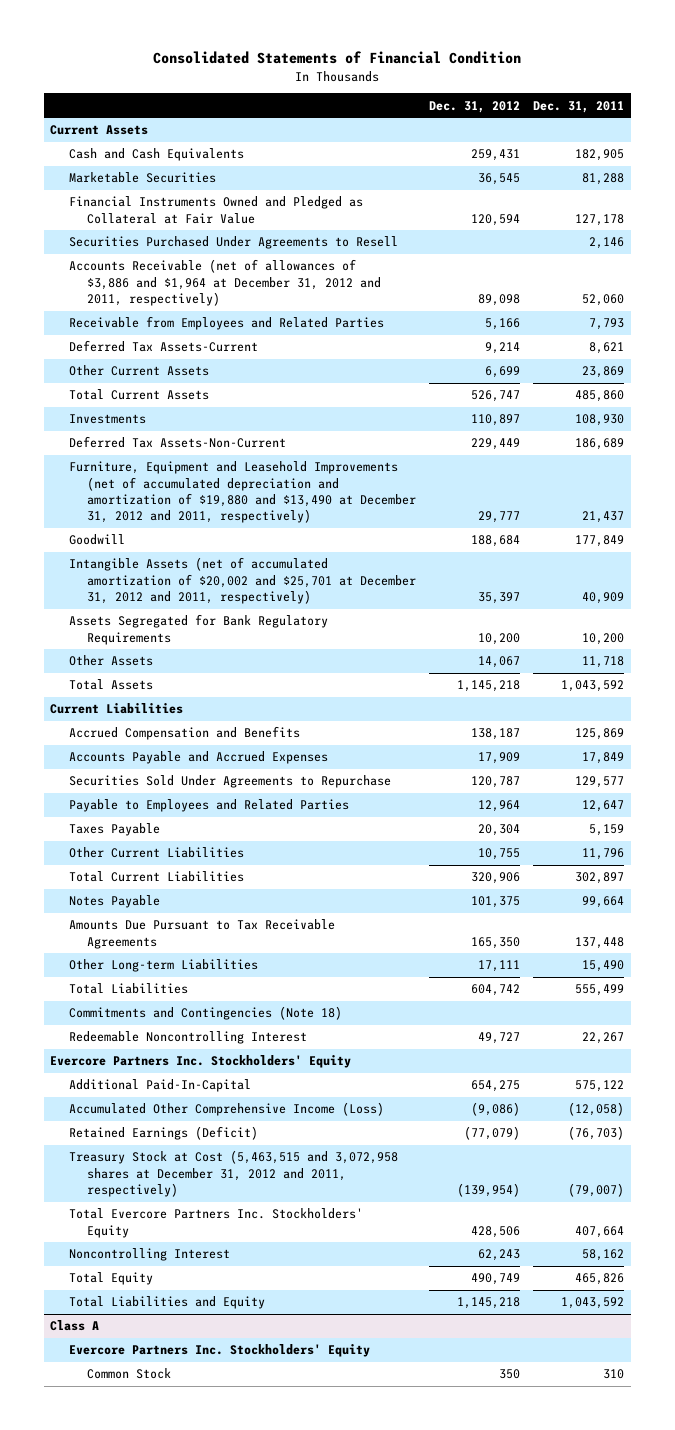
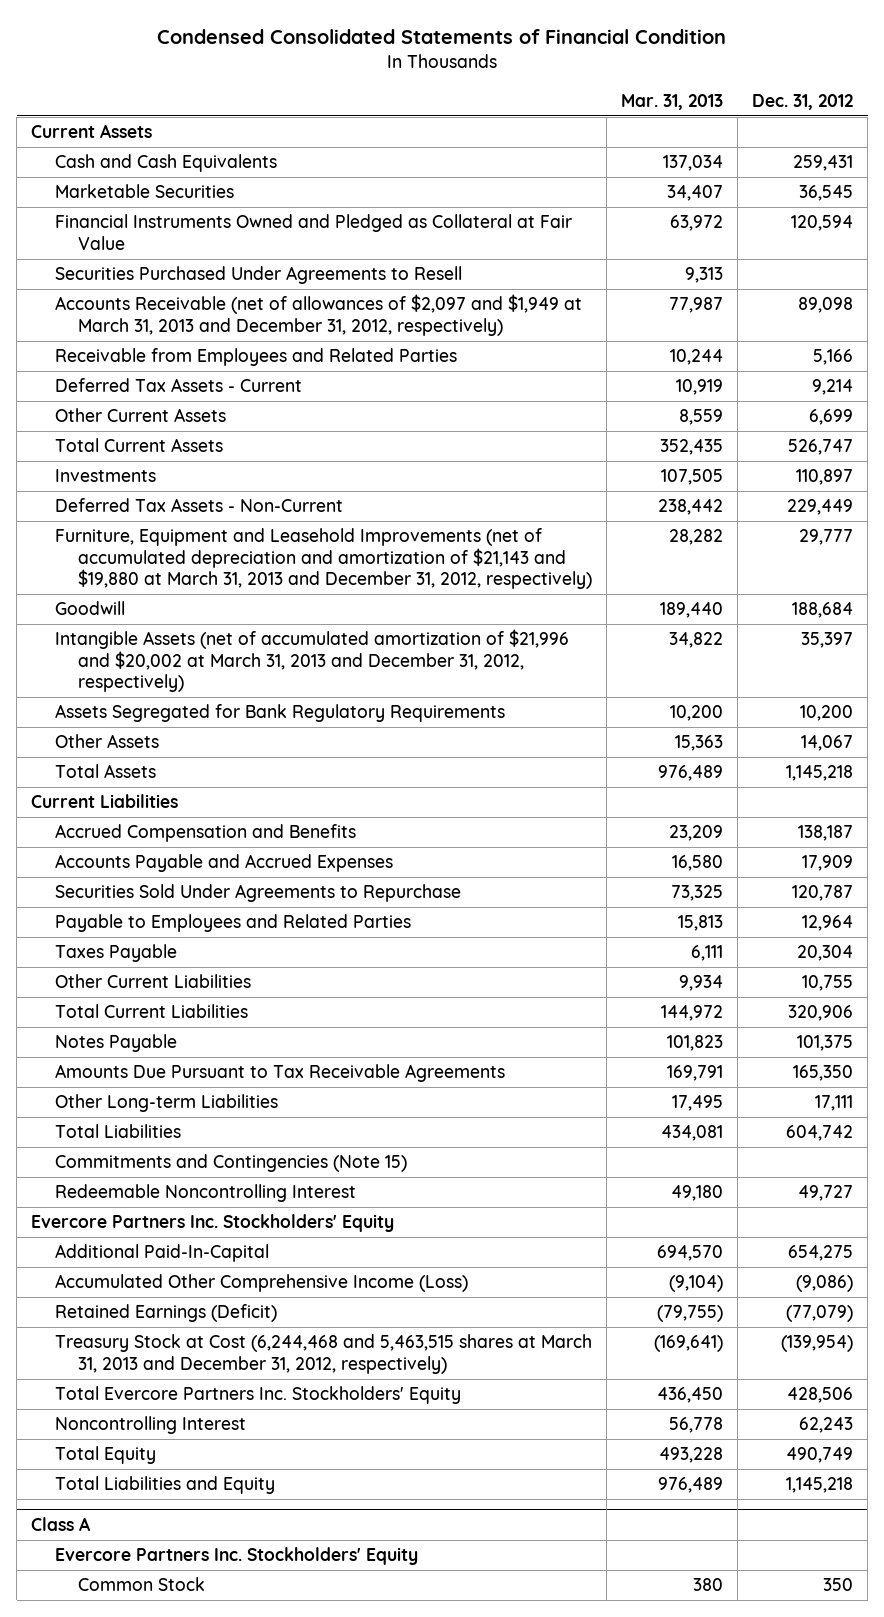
- Consolidated Statements of Financial Condition
+ Condensed Consolidated Statements of Financial Condition
- | Dec. 31, 2012 | Dec. 31, 2011
+ | Mar. 31, 2013 | Dec. 31, 2012
- Accounts Receivable (net of allowances of $3,886 and $1,964 at December 31, 2012 and 2011, respectively) | 89,098 | 52,060
+ Accounts Receivable (net of allowances of $2,097 and $1,949 at March 31, 2013 and December 31, 2012, respectively) | 77,987 | 89,098
- Deferred Tax Assets-Current | 9,214 | 8,621
+ Deferred Tax Assets - Current | 10,919 | 9,214
- Deferred Tax Assets-Non-Current | 229,449 | 186,689
- Furniture, Equipment and Leasehold Improvements (net of accumulated depreciation and amortization of $19,880 and $13,490 at December 31, 2012 and 2011, respectively) | 29,777 | 21,437
+ Deferred Tax Assets - Non-Current | 238,442 | 229,449
+ Furniture, Equipment and Leasehold Improvements (net of accumulated depreciation and amortization of $21,143 and $19,880 at March 31, 2013 and December 31, 2012, respectively) | 28,282 | 29,777
- Intangible Assets (net of accumulated amortization of $20,002 and $25,701 at December 31, 2012 and 2011, respectively) | 35,397 | 40,909
+ Intangible Assets (net of accumulated amortization of $21,996 and $20,002 at March 31, 2013 and December 31, 2012, respectively) | 34,822 | 35,397
- Commitments and Contingencies (Note 18)
+ Commitments and Contingencies (Note 15)
- Treasury Stock at Cost (5,463,515 and 3,072,958 shares at December 31, 2012 and 2011, respectively) | (139,954) | (79,007)
+ Treasury Stock at Cost (6,244,468 and 5,463,515 shares at March 31, 2013 and December 31, 2012, respectively) | (169,641) | (139,954)

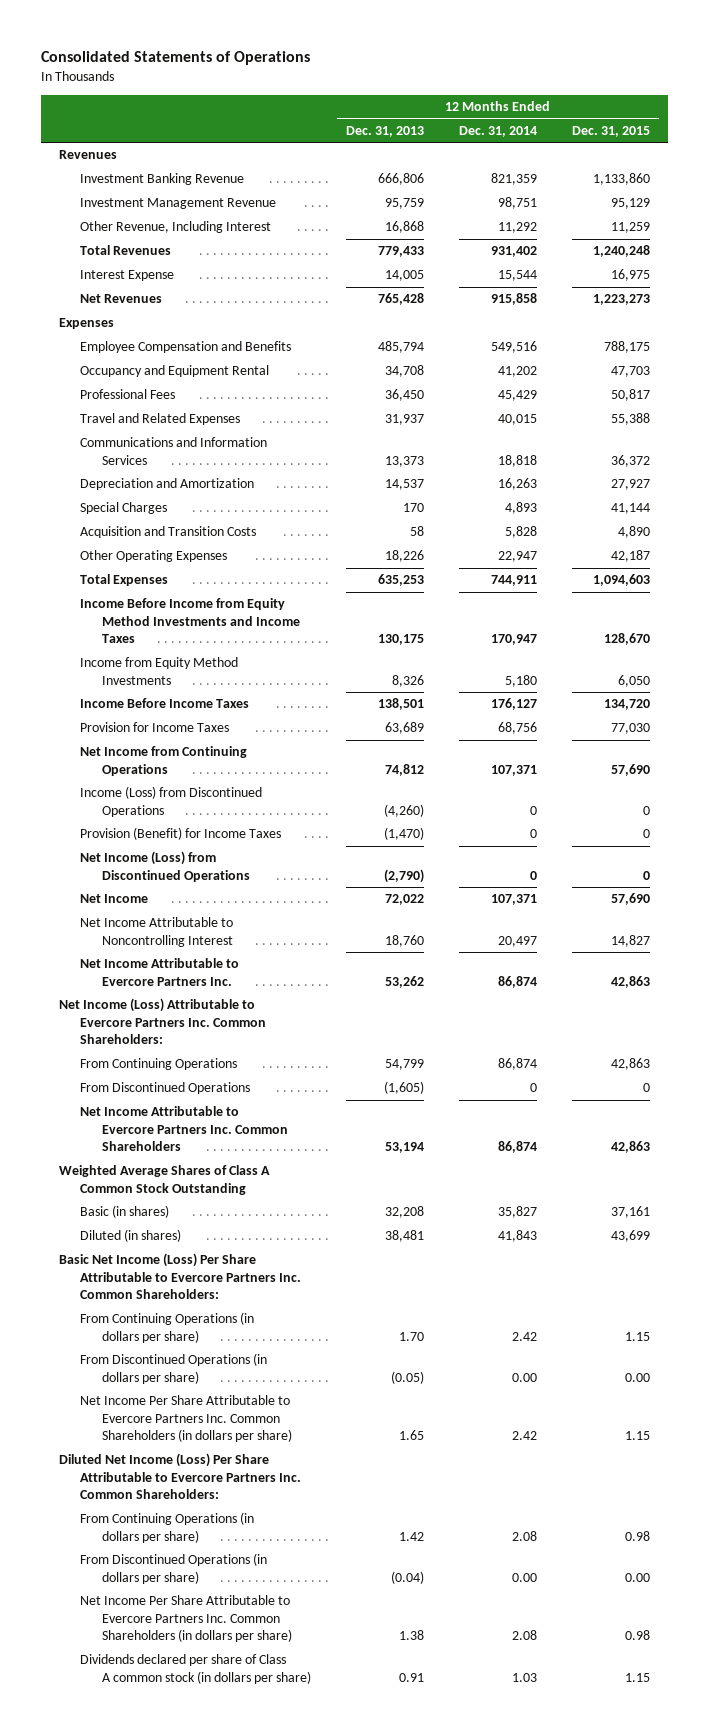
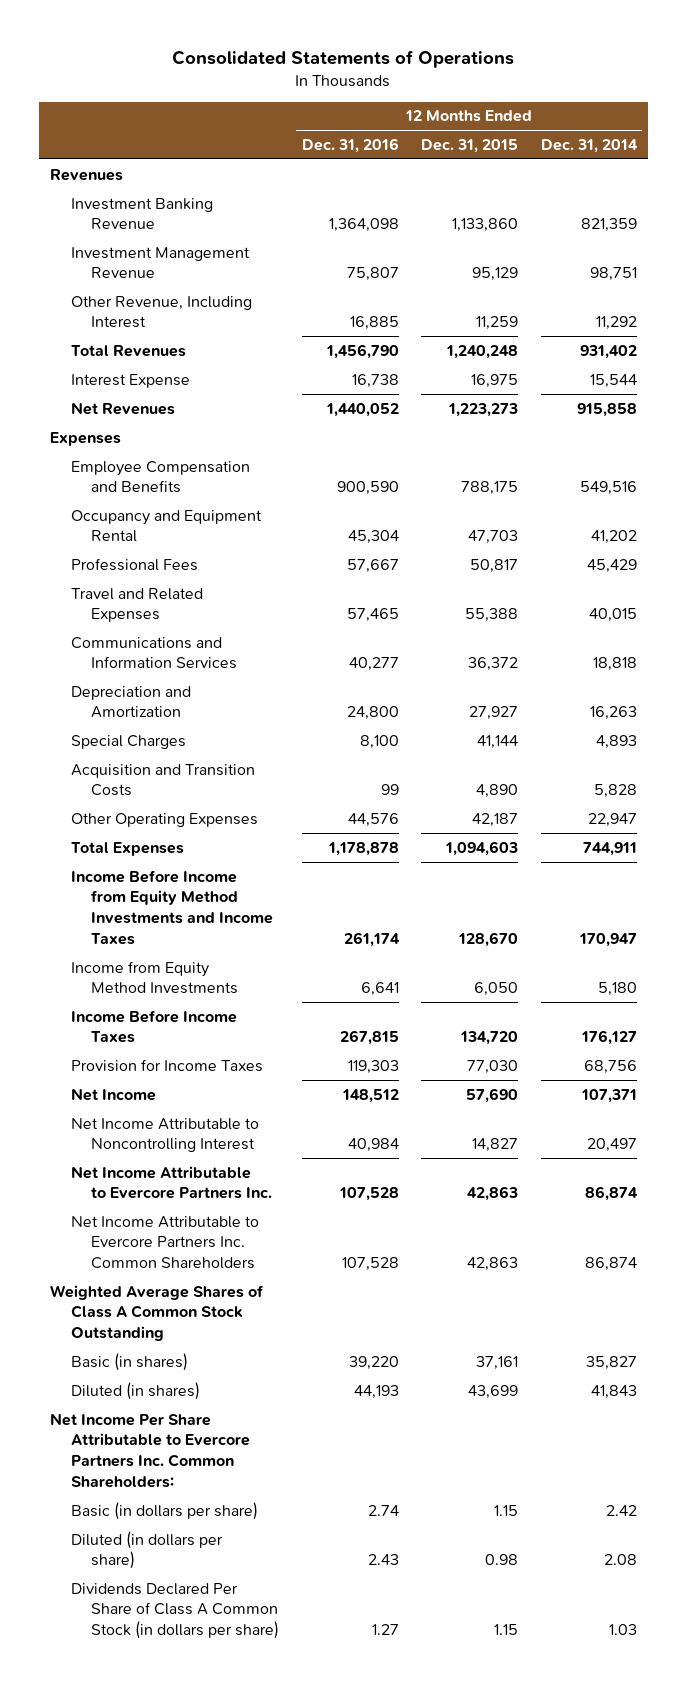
- | 12 Months Ended Dec. 31, 2013 | 12 Months Ended Dec. 31, 2014 | 12 Months Ended Dec. 31, 2015
+ | 12 Months Ended Dec. 31, 2016 | 12 Months Ended Dec. 31, 2015 | 12 Months Ended Dec. 31, 2014
- Net Income from Continuing Operations | 74,812 | 107,371 | 57,690
- Income (Loss) from Discontinued Operations | (4,260) | 0 | 0
- Provision (Benefit) for Income Taxes | (1,470) | 0 | 0
- Net Income (Loss) from Discontinued Operations | (2,790) | 0 | 0
- Net Income (Loss) Attributable to Evercore Partners Inc. Common Shareholders:
- From Continuing Operations | 54,799 | 86,874 | 42,863
- From Discontinued Operations | (1,605) | 0 | 0
- Basic Net Income (Loss) Per Share Attributable to Evercore Partners Inc. Common Shareholders:
- From Continuing Operations (in dollars per share) | 1.70 | 2.42 | 1.15
- From Discontinued Operations (in dollars per share) | (0.05) | 0.00 | 0.00
- Net Income Per Share Attributable to Evercore Partners Inc. Common Shareholders (in dollars per share) | 1.65 | 2.42 | 1.15
- Diluted Net Income (Loss) Per Share Attributable to Evercore Partners Inc. Common Shareholders:
- From Continuing Operations (in dollars per share) | 1.42 | 2.08 | 0.98
- From Discontinued Operations (in dollars per share) | (0.04) | 0.00 | 0.00
- Net Income Per Share Attributable to Evercore Partners Inc. Common Shareholders (in dollars per share) | 1.38 | 2.08 | 0.98
- Dividends declared per share of Class A common stock (in dollars per share) | 0.91 | 1.03 | 1.15
+ Net Income Per Share Attributable to Evercore Partners Inc. Common Shareholders:
+ Basic (in dollars per share) | 2.74 | 1.15 | 2.42
+ Diluted (in dollars per share) | 2.43 | 0.98 | 2.08
+ Dividends Declared Per Share of Class A Common Stock (in dollars per share) | 1.27 | 1.15 | 1.03

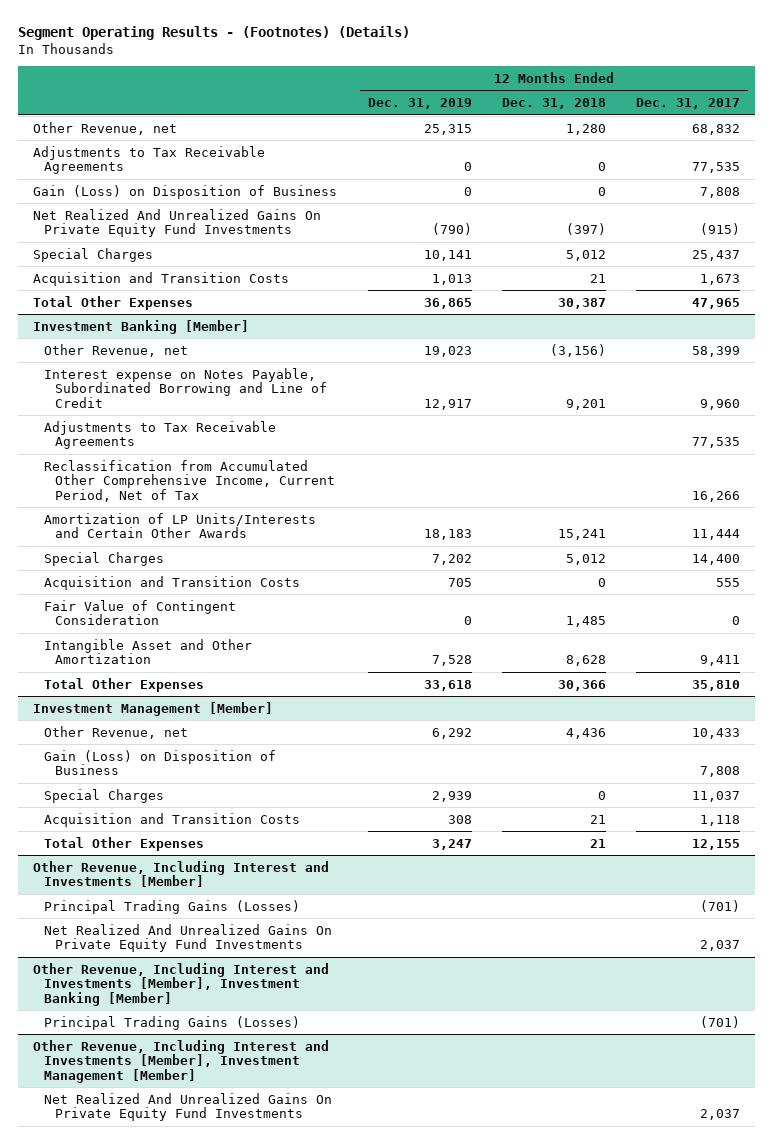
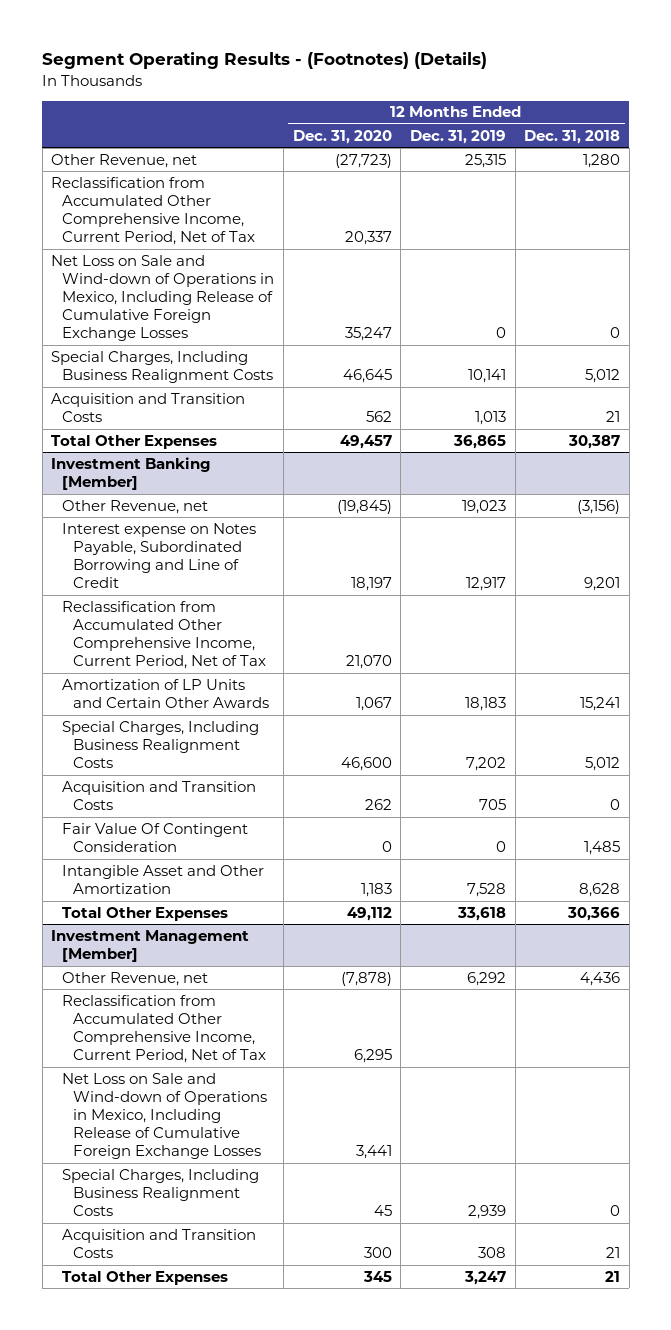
- | 12 Months Ended Dec. 31, 2019 | 12 Months Ended Dec. 31, 2018 | 12 Months Ended Dec. 31, 2017
+ | 12 Months Ended Dec. 31, 2020 | 12 Months Ended Dec. 31, 2019 | 12 Months Ended Dec. 31, 2018
- Adjustments to Tax Receivable Agreements | 0 | 0 | 77,535
- Gain (Loss) on Disposition of Business | 0 | 0 | 7,808
- Net Realized And Unrealized Gains On Private Equity Fund Investments | (790) | (397) | (915)
- Special Charges | 10,141 | 5,012 | 25,437
+ Reclassification from Accumulated Other Comprehensive Income, Current Period, Net of Tax | 20,337 | |
+ Net Loss on Sale and Wind-down of Operations in Mexico, Including Release of Cumulative Foreign Exchange Losses | 35,247 | 0 | 0
+ Special Charges, Including Business Realignment Costs | 46,645 | 10,141 | 5,012
@ Investment Banking [Member]
- Adjustments to Tax Receivable Agreements | | | 77,535
- Amortization of LP Units/Interests and Certain Other Awards | 18,183 | 15,241 | 11,444
- Special Charges | 7,202 | 5,012 | 14,400
+ Amortization of LP Units and Certain Other Awards | 1,067 | 18,183 | 15,241
+ Special Charges, Including Business Realignment Costs | 46,600 | 7,202 | 5,012
- Fair Value of Contingent Consideration | 0 | 1,485 | 0
+ Fair Value Of Contingent Consideration | 0 | 0 | 1,485
@ Investment Management [Member]
- Gain (Loss) on Disposition of Business | | | 7,808
- Special Charges | 2,939 | 0 | 11,037
+ Reclassification from Accumulated Other Comprehensive Income, Current Period, Net of Tax | 6,295 | |
+ Net Loss on Sale and Wind-down of Operations in Mexico, Including Release of Cumulative Foreign Exchange Losses | 3,441 | |
+ Special Charges, Including Business Realignment Costs | 45 | 2,939 | 0
- Other Revenue, Including Interest and Investments [Member]
- Principal Trading Gains (Losses) | | | (701)
- Net Realized And Unrealized Gains On Private Equity Fund Investments | | | 2,037
- Other Revenue, Including Interest and Investments [Member], Investment Banking [Member]
- Principal Trading Gains (Losses) | | | (701)
- Other Revenue, Including Interest and Investments [Member], Investment Management [Member]
- Net Realized And Unrealized Gains On Private Equity Fund Investments | | | 2,037

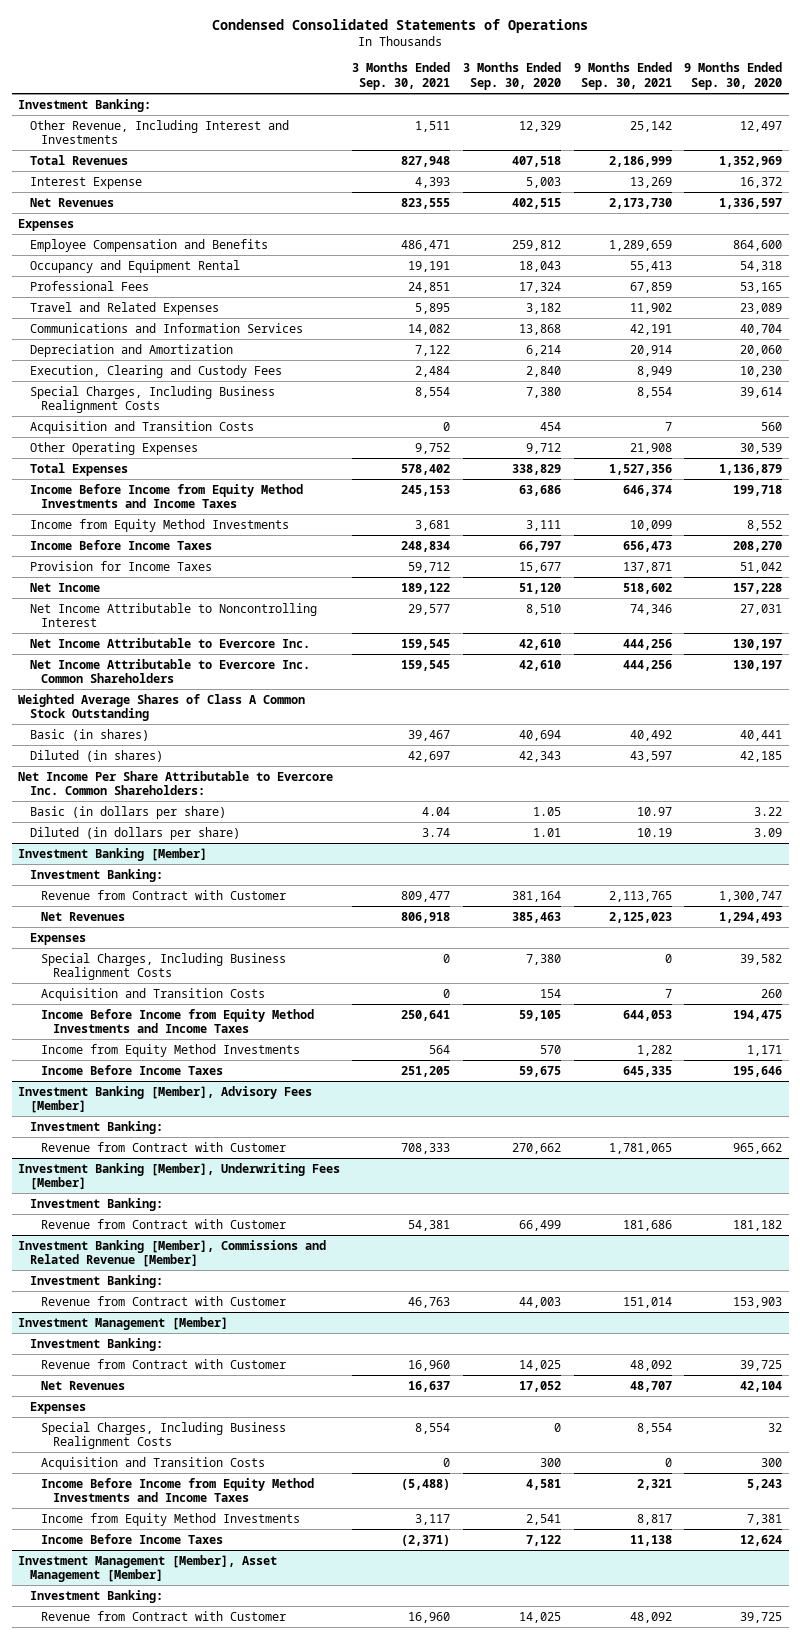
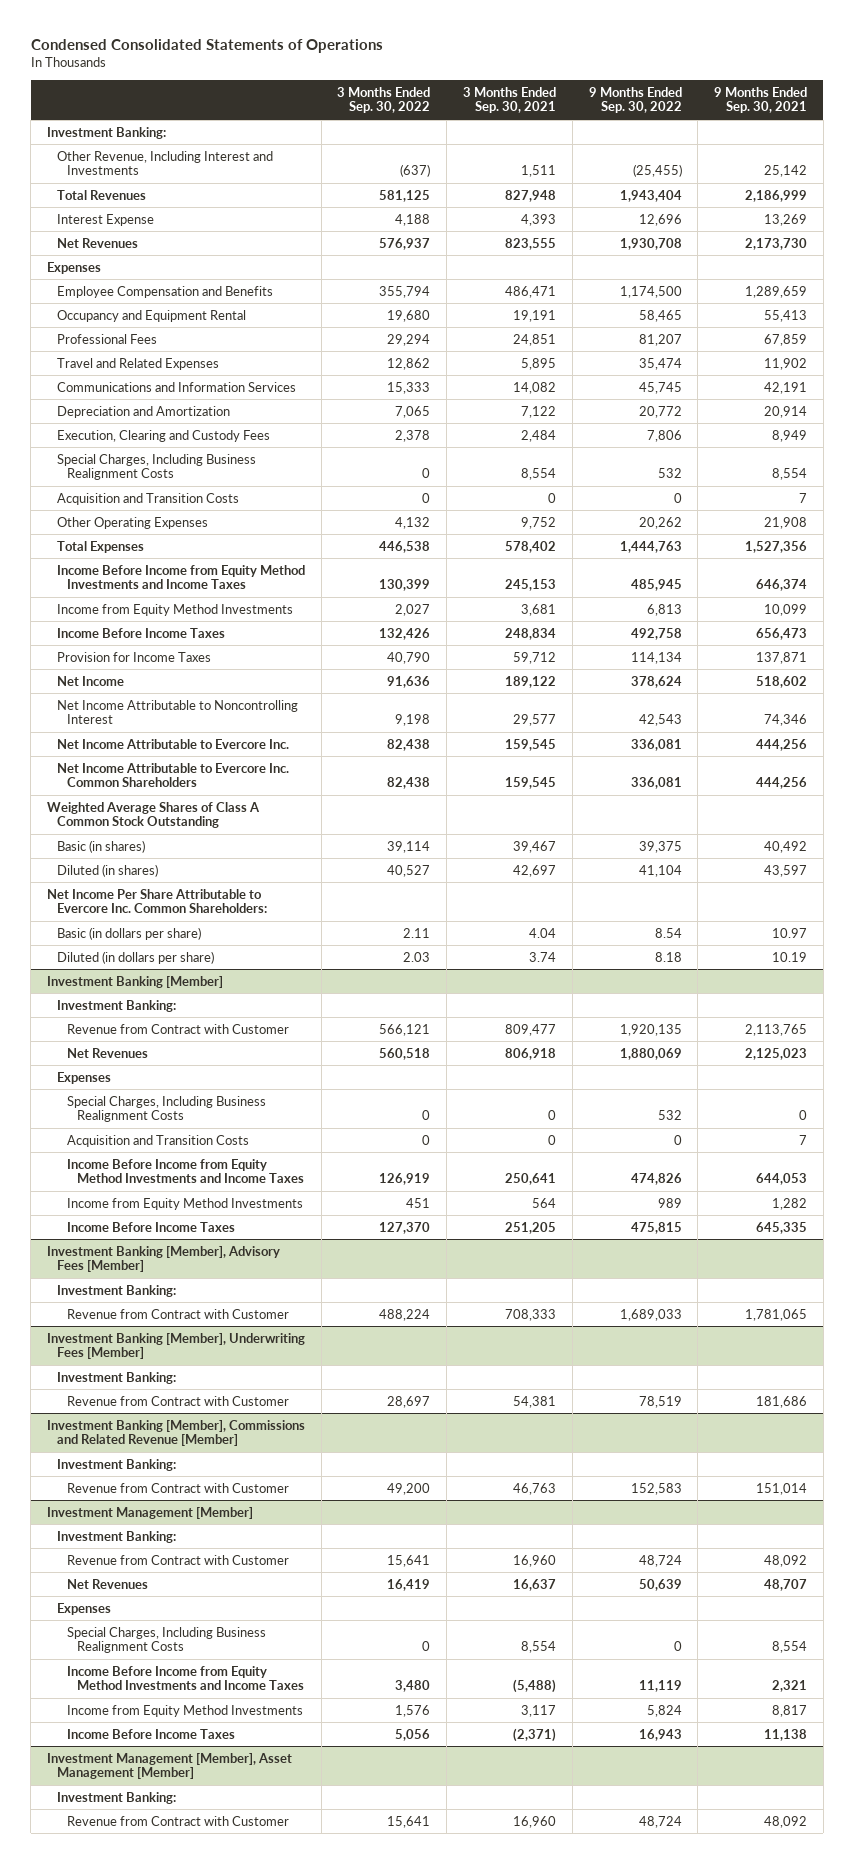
- | 3 Months Ended Sep. 30, 2021 | 3 Months Ended Sep. 30, 2020 | 9 Months Ended Sep. 30, 2021 | 9 Months Ended Sep. 30, 2020
+ | 3 Months Ended Sep. 30, 2022 | 3 Months Ended Sep. 30, 2021 | 9 Months Ended Sep. 30, 2022 | 9 Months Ended Sep. 30, 2021
@ Investment Management [Member]
- Acquisition and Transition Costs | 0 | 300 | 0 | 300

